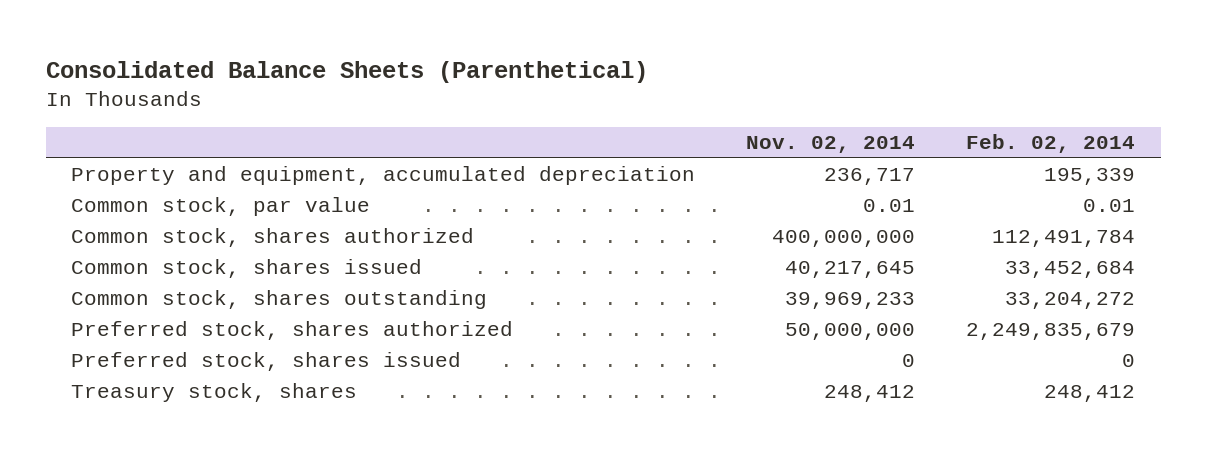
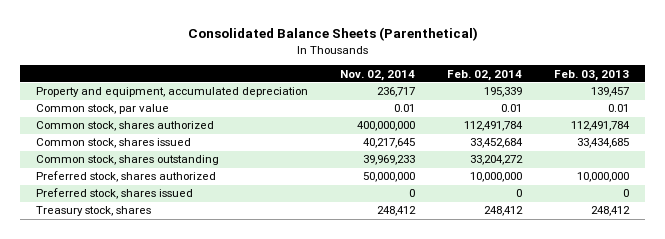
- | Nov. 02, 2014 | Feb. 02, 2014
+ | Nov. 02, 2014 | Feb. 02, 2014 | Feb. 03, 2013
- Preferred stock, shares authorized | 50,000,000 | 2,249,835,679
+ Preferred stock, shares authorized | 50,000,000 | 10,000,000 | 10,000,000

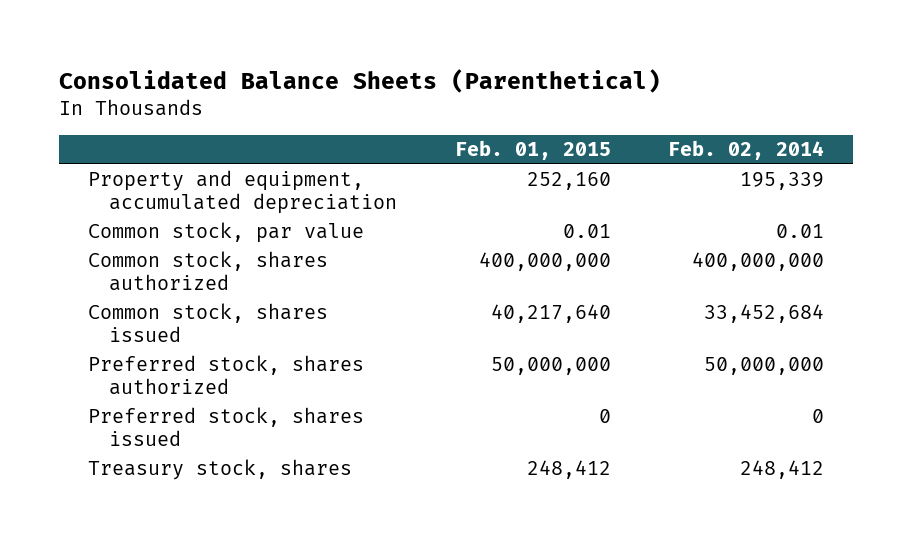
- | Nov. 02, 2014 | Feb. 02, 2014 | Feb. 03, 2013
+ | Feb. 01, 2015 | Feb. 02, 2014
- Common stock, shares authorized | 400,000,000 | 112,491,784 | 112,491,784
+ Common stock, shares authorized | 400,000,000 | 400,000,000
- Common stock, shares outstanding | 39,969,233 | 33,204,272 |
- Preferred stock, shares authorized | 50,000,000 | 10,000,000 | 10,000,000
+ Preferred stock, shares authorized | 50,000,000 | 50,000,000

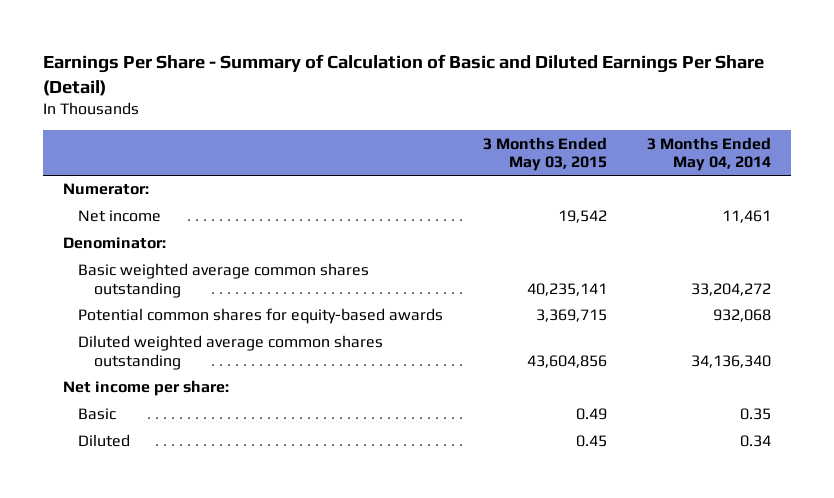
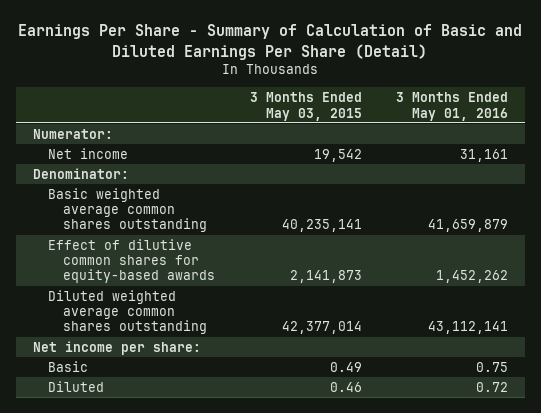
- | 3 Months Ended May 03, 2015 | 3 Months Ended May 04, 2014
+ | 3 Months Ended May 03, 2015 | 3 Months Ended May 01, 2016
- Potential common shares for equity-based awards | 3,369,715 | 932,068
- Diluted weighted average common shares outstanding | 43,604,856 | 34,136,340
+ Effect of dilutive common shares for equity-based awards | 2,141,873 | 1,452,262
+ Diluted weighted average common shares outstanding | 42,377,014 | 43,112,141
- Diluted | 0.45 | 0.34
+ Diluted | 0.46 | 0.72

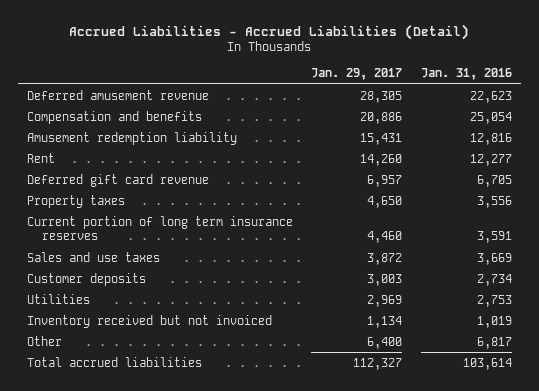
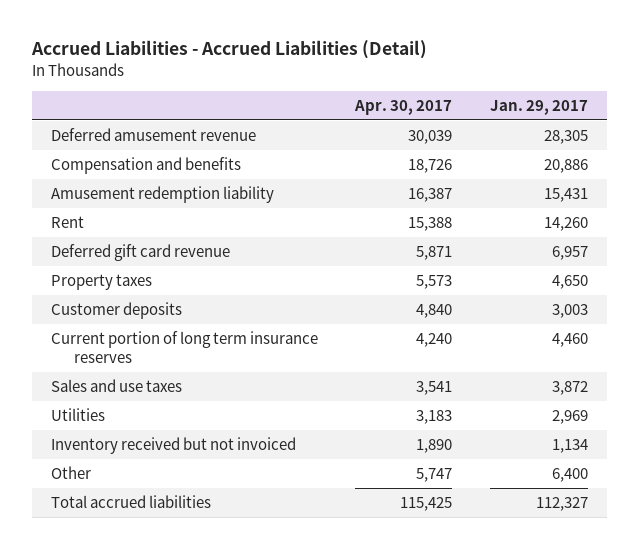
- | Jan. 29, 2017 | Jan. 31, 2016
+ | Apr. 30, 2017 | Jan. 29, 2017
moved up: Customer deposits | 4,840 | 3,003

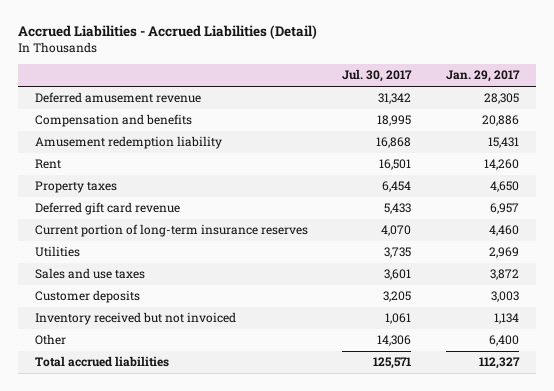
- | Apr. 30, 2017 | Jan. 29, 2017
+ | Jul. 30, 2017 | Jan. 29, 2017
- Current portion of long term insurance reserves | 4,240 | 4,460
moved down: Deferred gift card revenue | 5,433 | 6,957
+ Current portion of long-term insurance reserves | 4,070 | 4,460
moved down: Sales and use taxes | 3,601 | 3,872
moved down: Customer deposits | 3,205 | 3,003

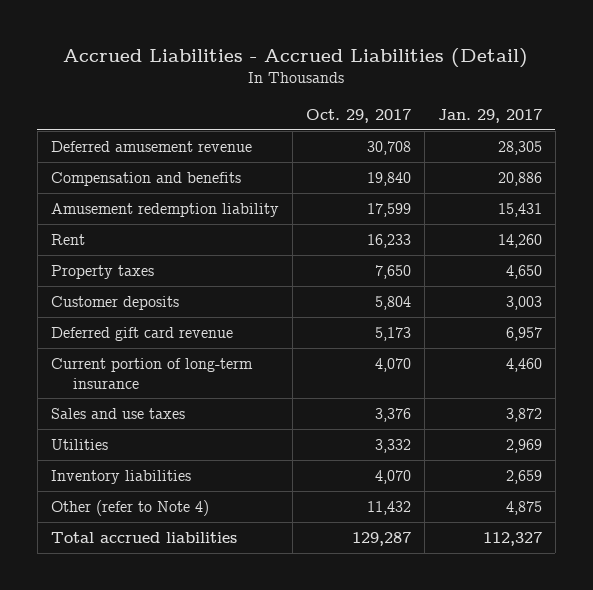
- | Jul. 30, 2017 | Jan. 29, 2017
+ | Oct. 29, 2017 | Jan. 29, 2017
moved up: Customer deposits | 5,804 | 3,003
- Current portion of long-term insurance reserves | 4,070 | 4,460
+ Current portion of long-term insurance | 4,070 | 4,460
- Inventory received but not invoiced | 1,061 | 1,134
- Other | 14,306 | 6,400
moved down: Utilities | 3,332 | 2,969
+ Inventory liabilities | 4,070 | 2,659
+ Other (refer to Note 4) | 11,432 | 4,875

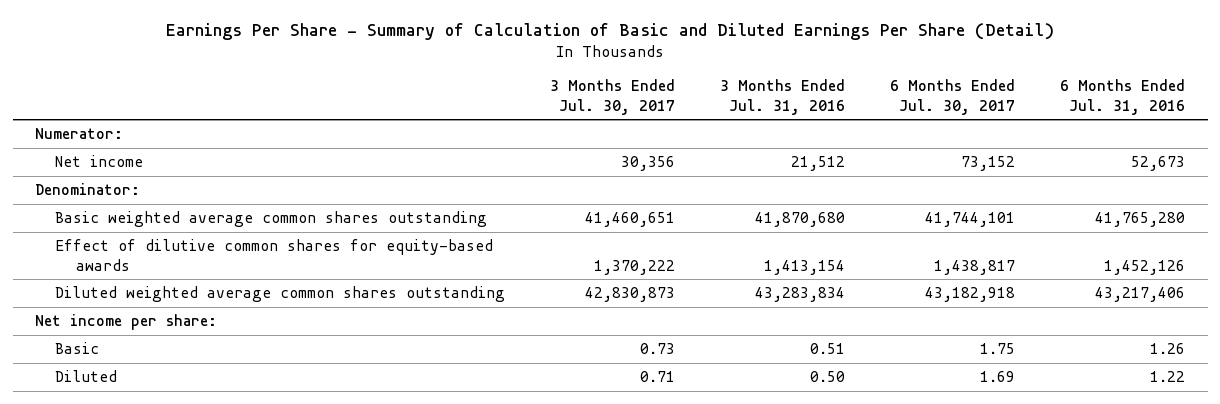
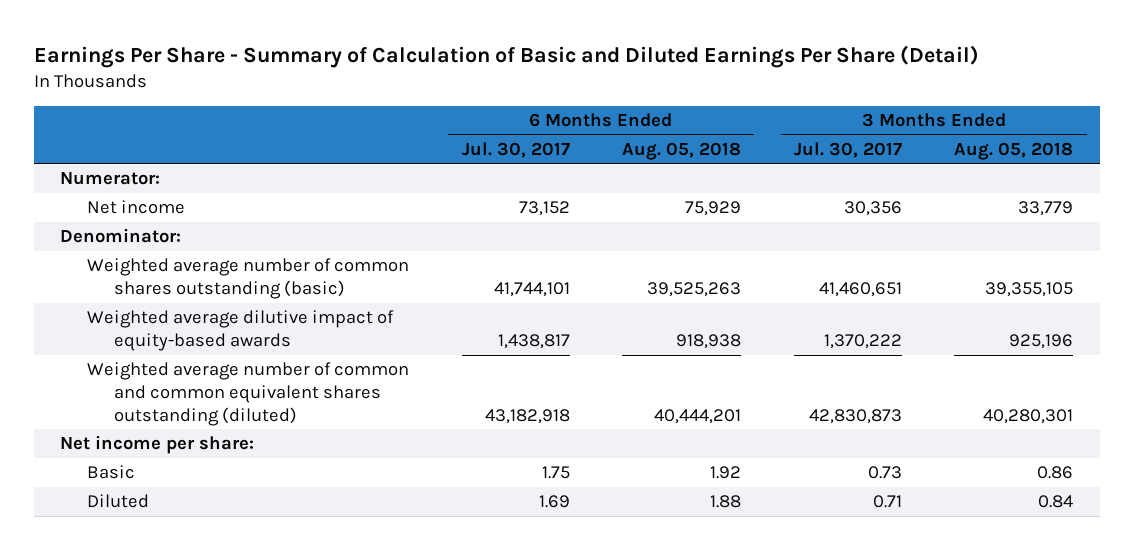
- | 3 Months Ended Jul. 30, 2017 | 3 Months Ended Jul. 31, 2016 | 6 Months Ended Jul. 30, 2017 | 6 Months Ended Jul. 31, 2016
+ | 6 Months Ended Jul. 30, 2017 | 6 Months Ended Aug. 05, 2018 | 3 Months Ended Jul. 30, 2017 | 3 Months Ended Aug. 05, 2018
- Basic weighted average common shares outstanding | 41,460,651 | 41,870,680 | 41,744,101 | 41,765,280
- Effect of dilutive common shares for equity-based awards | 1,370,222 | 1,413,154 | 1,438,817 | 1,452,126
- Diluted weighted average common shares outstanding | 42,830,873 | 43,283,834 | 43,182,918 | 43,217,406
+ Weighted average number of common shares outstanding (basic) | 41,744,101 | 39,525,263 | 41,460,651 | 39,355,105
+ Weighted average dilutive impact of equity-based awards | 1,438,817 | 918,938 | 1,370,222 | 925,196
+ Weighted average number of common and common equivalent shares outstanding (diluted) | 43,182,918 | 40,444,201 | 42,830,873 | 40,280,301

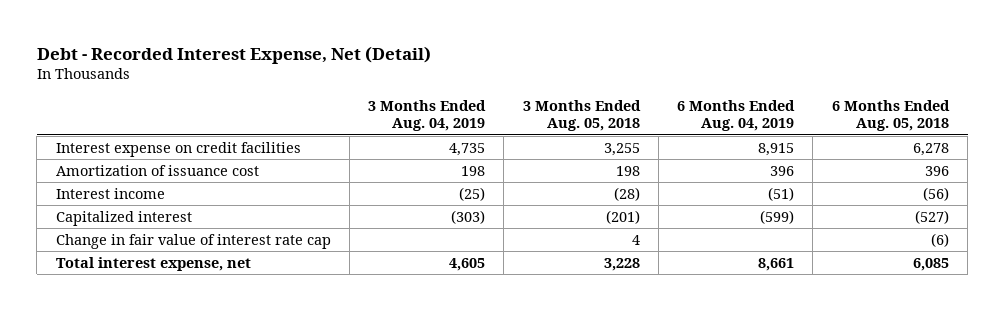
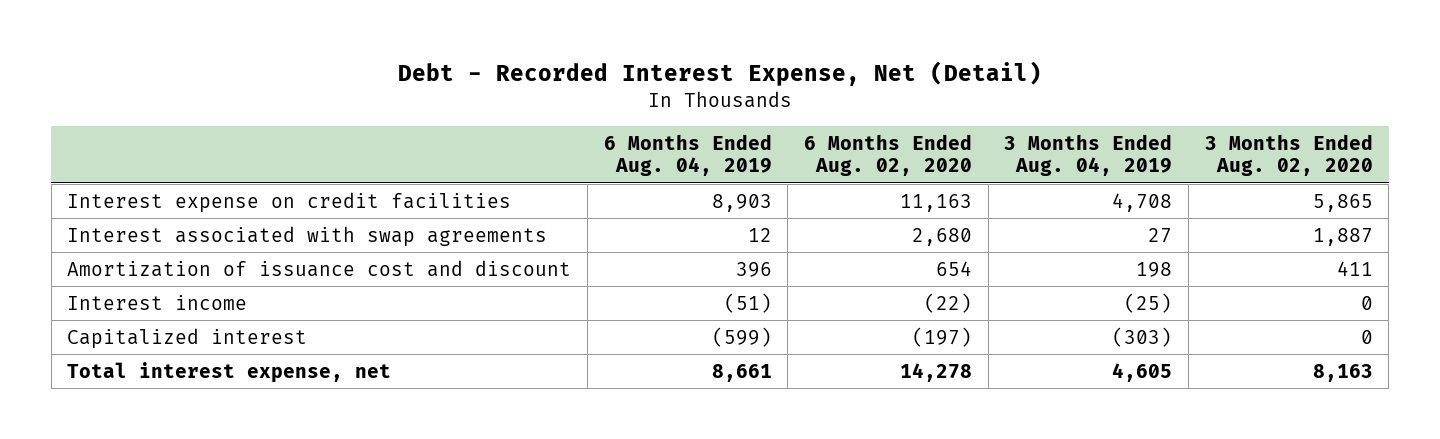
- | 3 Months Ended Aug. 04, 2019 | 3 Months Ended Aug. 05, 2018 | 6 Months Ended Aug. 04, 2019 | 6 Months Ended Aug. 05, 2018
+ | 6 Months Ended Aug. 04, 2019 | 6 Months Ended Aug. 02, 2020 | 3 Months Ended Aug. 04, 2019 | 3 Months Ended Aug. 02, 2020
- Interest expense on credit facilities | 4,735 | 3,255 | 8,915 | 6,278
- Amortization of issuance cost | 198 | 198 | 396 | 396
+ Interest expense on credit facilities | 8,903 | 11,163 | 4,708 | 5,865
+ Interest associated with swap agreements | 12 | 2,680 | 27 | 1,887
+ Amortization of issuance cost and discount | 396 | 654 | 198 | 411
- Change in fair value of interest rate cap | | 4 | | (6)

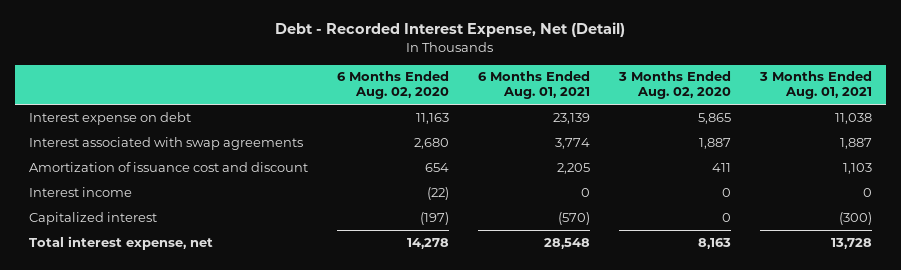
- | 6 Months Ended Aug. 04, 2019 | 6 Months Ended Aug. 02, 2020 | 3 Months Ended Aug. 04, 2019 | 3 Months Ended Aug. 02, 2020
+ | 6 Months Ended Aug. 02, 2020 | 6 Months Ended Aug. 01, 2021 | 3 Months Ended Aug. 02, 2020 | 3 Months Ended Aug. 01, 2021
- Interest expense on credit facilities | 8,903 | 11,163 | 4,708 | 5,865
+ Interest expense on debt | 11,163 | 23,139 | 5,865 | 11,038

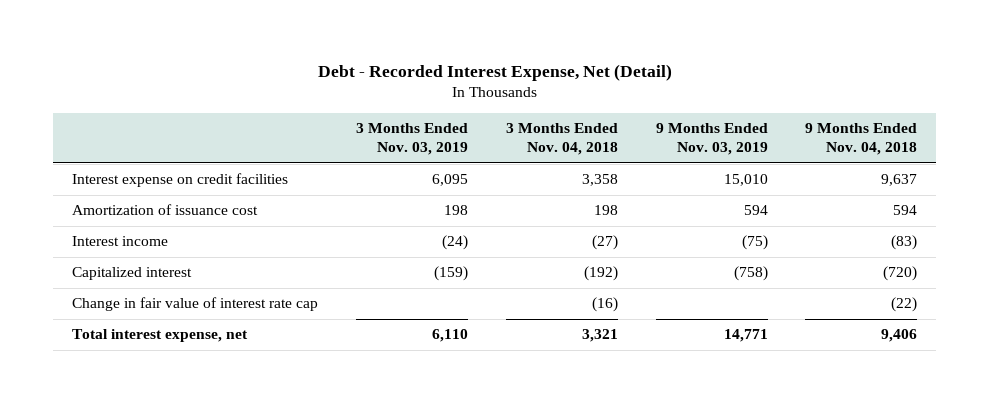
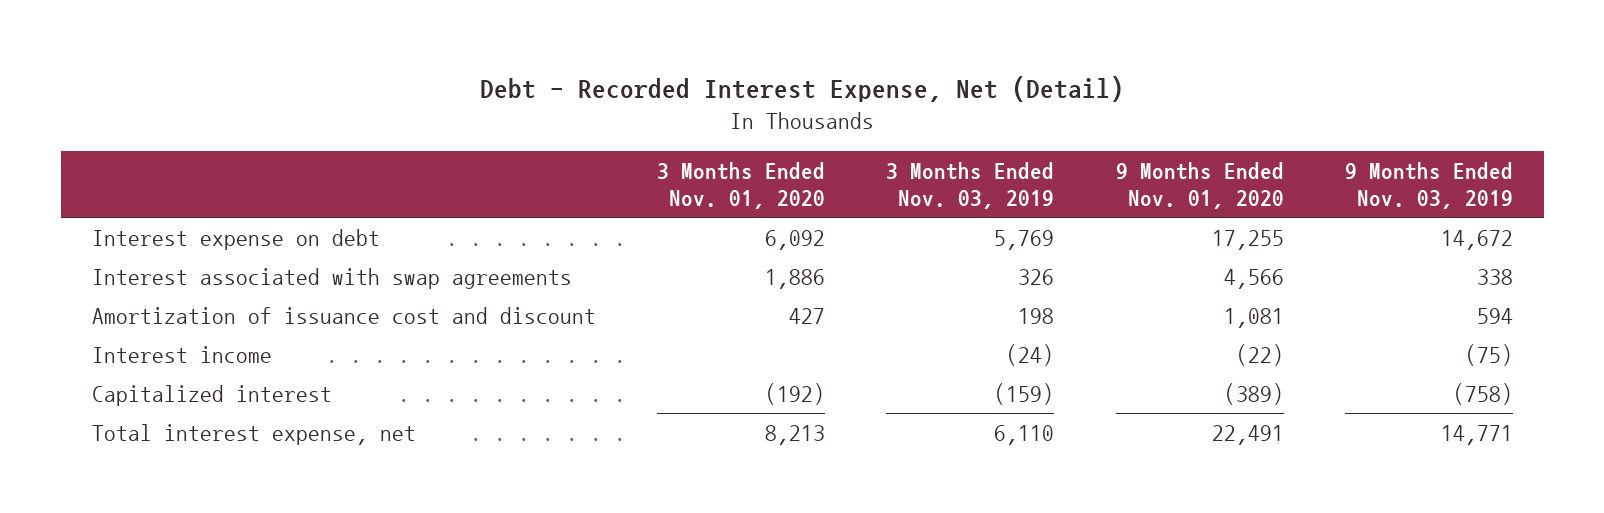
- | 3 Months Ended Nov. 03, 2019 | 3 Months Ended Nov. 04, 2018 | 9 Months Ended Nov. 03, 2019 | 9 Months Ended Nov. 04, 2018
+ | 3 Months Ended Nov. 01, 2020 | 3 Months Ended Nov. 03, 2019 | 9 Months Ended Nov. 01, 2020 | 9 Months Ended Nov. 03, 2019
- Interest expense on credit facilities | 6,095 | 3,358 | 15,010 | 9,637
- Amortization of issuance cost | 198 | 198 | 594 | 594
+ Interest expense on debt | 6,092 | 5,769 | 17,255 | 14,672
+ Interest associated with swap agreements | 1,886 | 326 | 4,566 | 338
+ Amortization of issuance cost and discount | 427 | 198 | 1,081 | 594
- Change in fair value of interest rate cap | | (16) | | (22)

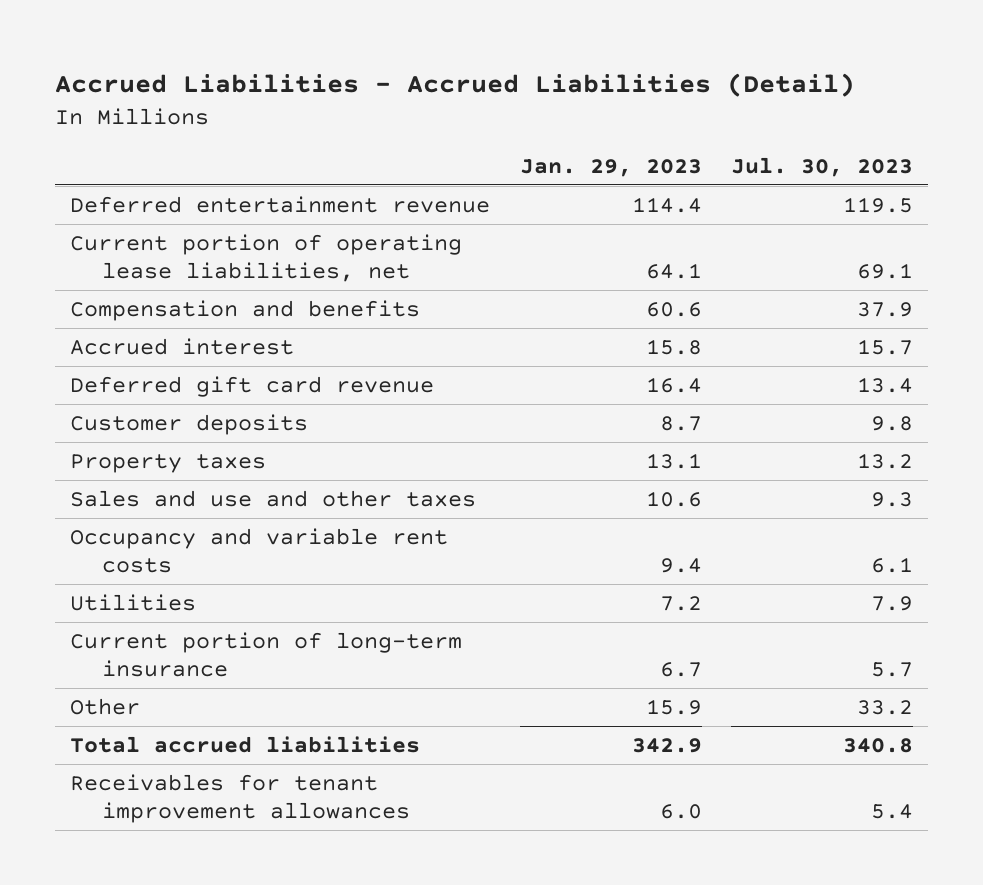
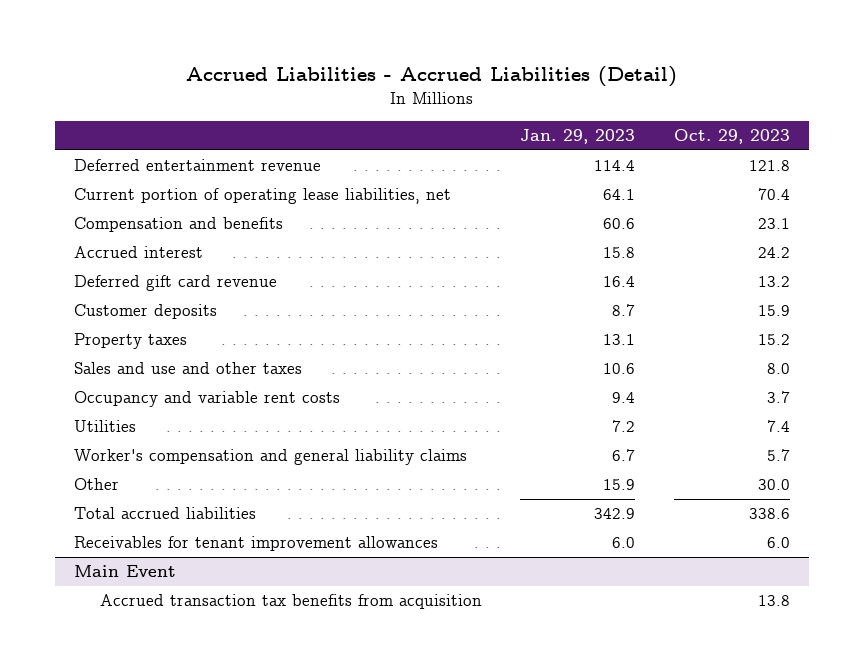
- | Jan. 29, 2023 | Jul. 30, 2023
+ | Jan. 29, 2023 | Oct. 29, 2023
- Current portion of long-term insurance | 6.7 | 5.7
+ Worker's compensation and general liability claims | 6.7 | 5.7
+ Main Event
+ Accrued transaction tax benefits from acquisition | | 13.8

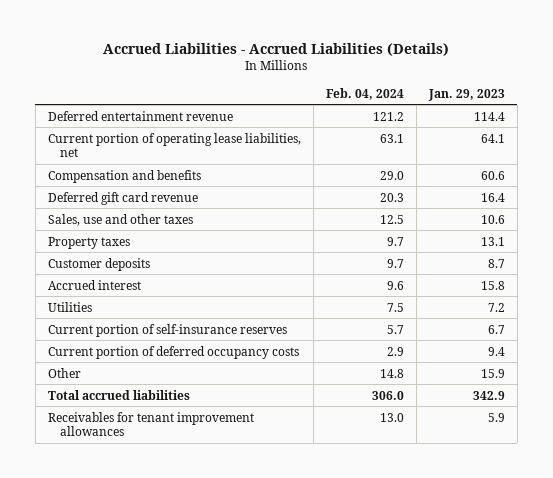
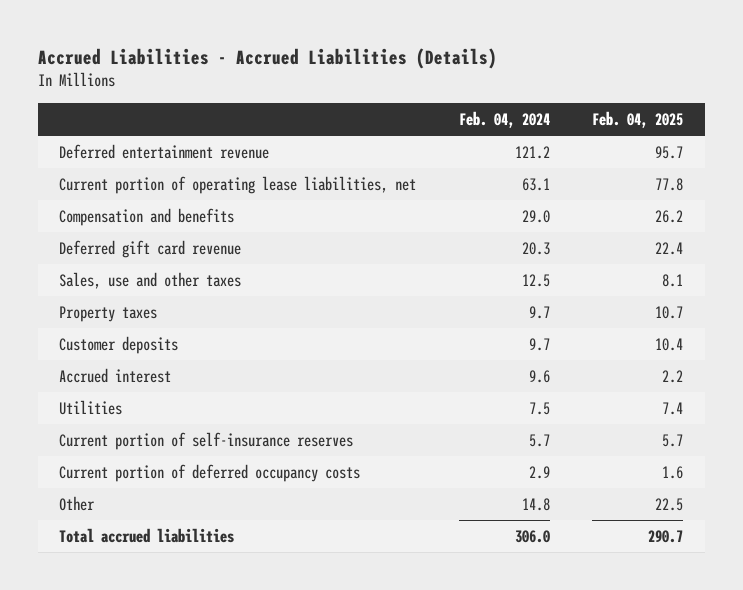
- | Feb. 04, 2024 | Jan. 29, 2023
+ | Feb. 04, 2024 | Feb. 04, 2025
- Receivables for tenant improvement allowances | 13.0 | 5.9

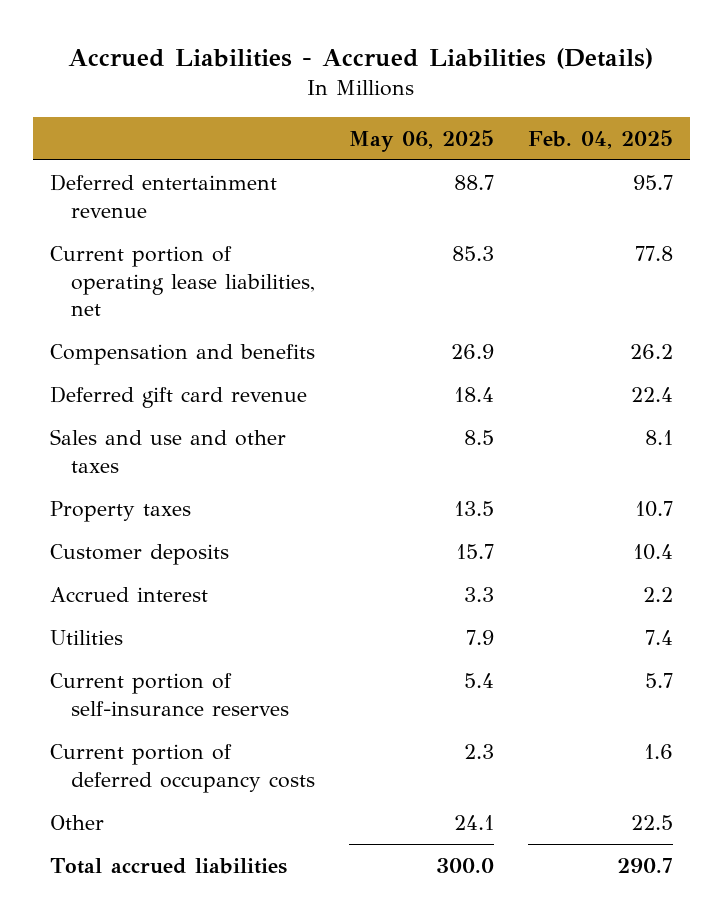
- | Feb. 04, 2024 | Feb. 04, 2025
+ | May 06, 2025 | Feb. 04, 2025
- Sales, use and other taxes | 12.5 | 8.1
+ Sales and use and other taxes | 8.5 | 8.1

